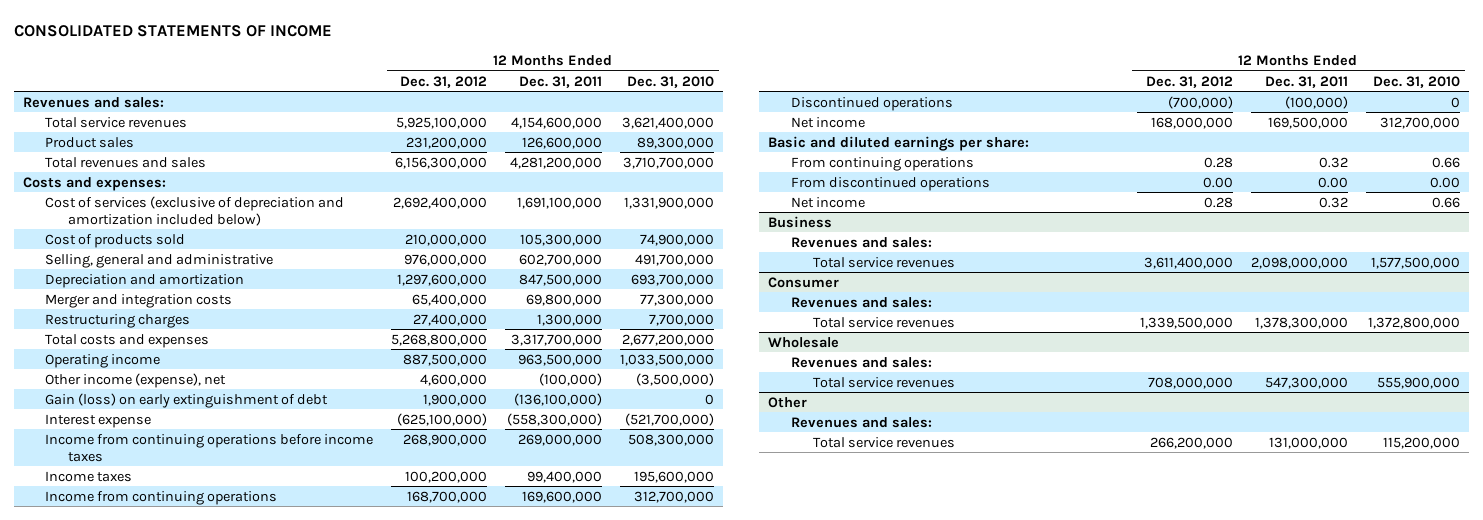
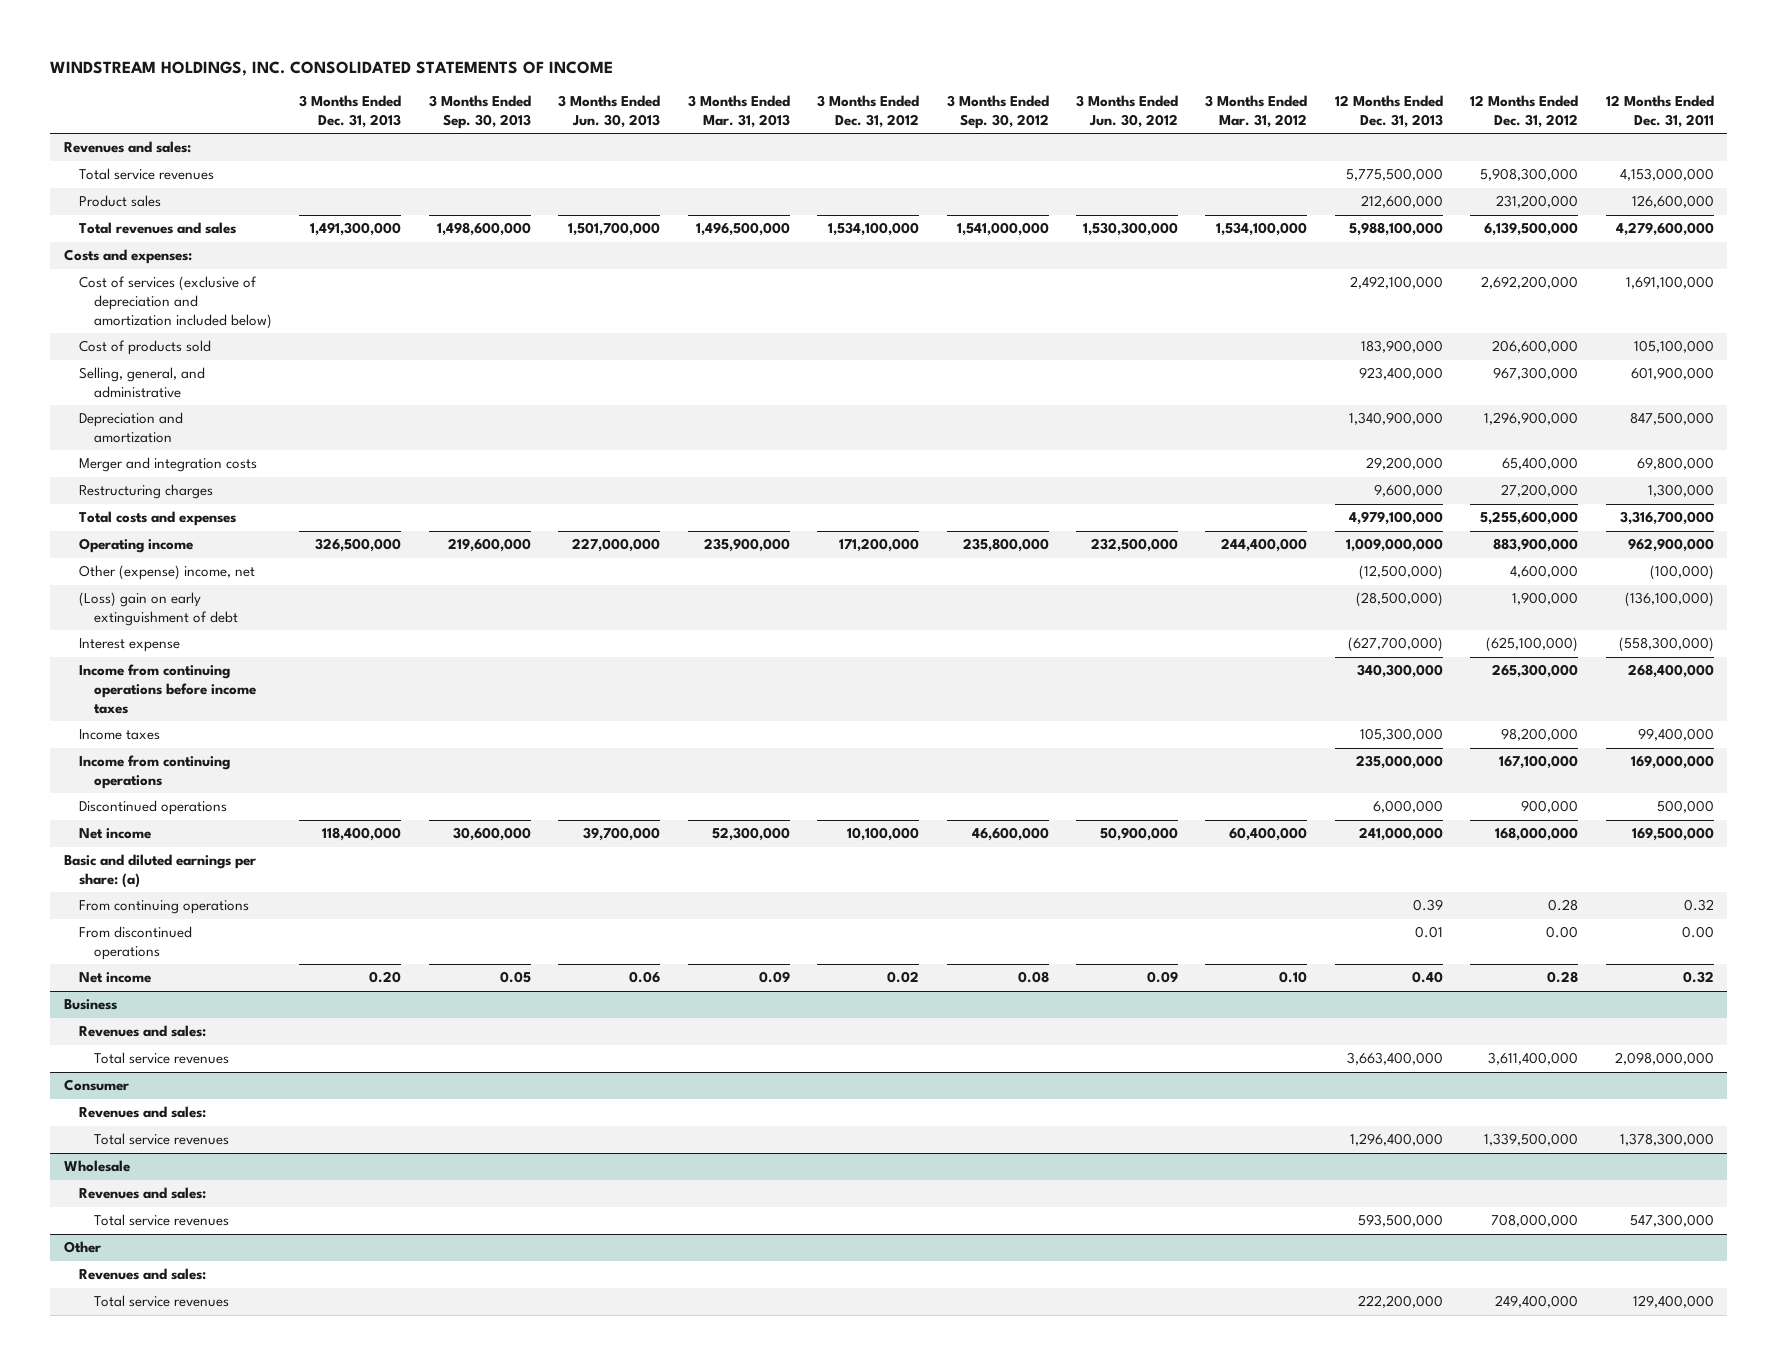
- CONSOLIDATED STATEMENTS OF INCOME
+ WINDSTREAM HOLDINGS, INC. CONSOLIDATED STATEMENTS OF INCOME
- | 12 Months Ended Dec. 31, 2012 | 12 Months Ended Dec. 31, 2011 | 12 Months Ended Dec. 31, 2010
+ | 3 Months Ended Dec. 31, 2013 | 3 Months Ended Sep. 30, 2013 | 3 Months Ended Jun. 30, 2013 | 3 Months Ended Mar. 31, 2013 | 3 Months Ended Dec. 31, 2012 | 3 Months Ended Sep. 30, 2012 | 3 Months Ended Jun. 30, 2012 | 3 Months Ended Mar. 31, 2012 | 12 Months Ended Dec. 31, 2013 | 12 Months Ended Dec. 31, 2012 | 12 Months Ended Dec. 31, 2011
- Total service revenues | 5,925,100,000 | 4,154,600,000 | 3,621,400,000
+ Total service revenues | | | | | | | | | 5,775,500,000 | 5,908,300,000 | 4,153,000,000
- Total revenues and sales | 6,156,300,000 | 4,281,200,000 | 3,710,700,000
+ Total revenues and sales | 1,491,300,000 | 1,498,600,000 | 1,501,700,000 | 1,496,500,000 | 1,534,100,000 | 1,541,000,000 | 1,530,300,000 | 1,534,100,000 | 5,988,100,000 | 6,139,500,000 | 4,279,600,000
- Cost of services (exclusive of depreciation and amortization included below) | 2,692,400,000 | 1,691,100,000 | 1,331,900,000
- Cost of products sold | 210,000,000 | 105,300,000 | 74,900,000
- Selling, general and administrative | 976,000,000 | 602,700,000 | 491,700,000
- Depreciation and amortization | 1,297,600,000 | 847,500,000 | 693,700,000
+ Cost of services (exclusive of depreciation and amortization included below) | | | | | | | | | 2,492,100,000 | 2,692,200,000 | 1,691,100,000
+ Cost of products sold | | | | | | | | | 183,900,000 | 206,600,000 | 105,100,000
+ Selling, general, and administrative | | | | | | | | | 923,400,000 | 967,300,000 | 601,900,000
+ Depreciation and amortization | | | | | | | | | 1,340,900,000 | 1,296,900,000 | 847,500,000
- Restructuring charges | 27,400,000 | 1,300,000 | 7,700,000
- Total costs and expenses | 5,268,800,000 | 3,317,700,000 | 2,677,200,000
- Operating income | 887,500,000 | 963,500,000 | 1,033,500,000
- Other income (expense), net | 4,600,000 | (100,000) | (3,500,000)
- Gain (loss) on early extinguishment of debt | 1,900,000 | (136,100,000) | 0
+ Restructuring charges | | | | | | | | | 9,600,000 | 27,200,000 | 1,300,000
+ Total costs and expenses | | | | | | | | | 4,979,100,000 | 5,255,600,000 | 3,316,700,000
+ Operating income | 326,500,000 | 219,600,000 | 227,000,000 | 235,900,000 | 171,200,000 | 235,800,000 | 232,500,000 | 244,400,000 | 1,009,000,000 | 883,900,000 | 962,900,000
+ Other (expense) income, net | | | | | | | | | (12,500,000) | 4,600,000 | (100,000)
+ (Loss) gain on early extinguishment of debt | | | | | | | | | (28,500,000) | 1,900,000 | (136,100,000)
- Income from continuing operations before income taxes | 268,900,000 | 269,000,000 | 508,300,000
- Income taxes | 100,200,000 | 99,400,000 | 195,600,000
- Income from continuing operations | 168,700,000 | 169,600,000 | 312,700,000
- Discontinued operations | (700,000) | (100,000) | 0
+ Income from continuing operations before income taxes | | | | | | | | | 340,300,000 | 265,300,000 | 268,400,000
+ Income taxes | | | | | | | | | 105,300,000 | 98,200,000 | 99,400,000
+ Income from continuing operations | | | | | | | | | 235,000,000 | 167,100,000 | 169,000,000
+ Discontinued operations | | | | | | | | | 6,000,000 | 900,000 | 500,000
- Basic and diluted earnings per share:
+ Basic and diluted earnings per share: (a)
@ Other
- Total service revenues | 266,200,000 | 131,000,000 | 115,200,000
+ Total service revenues | | | | | | | | | 222,200,000 | 249,400,000 | 129,400,000

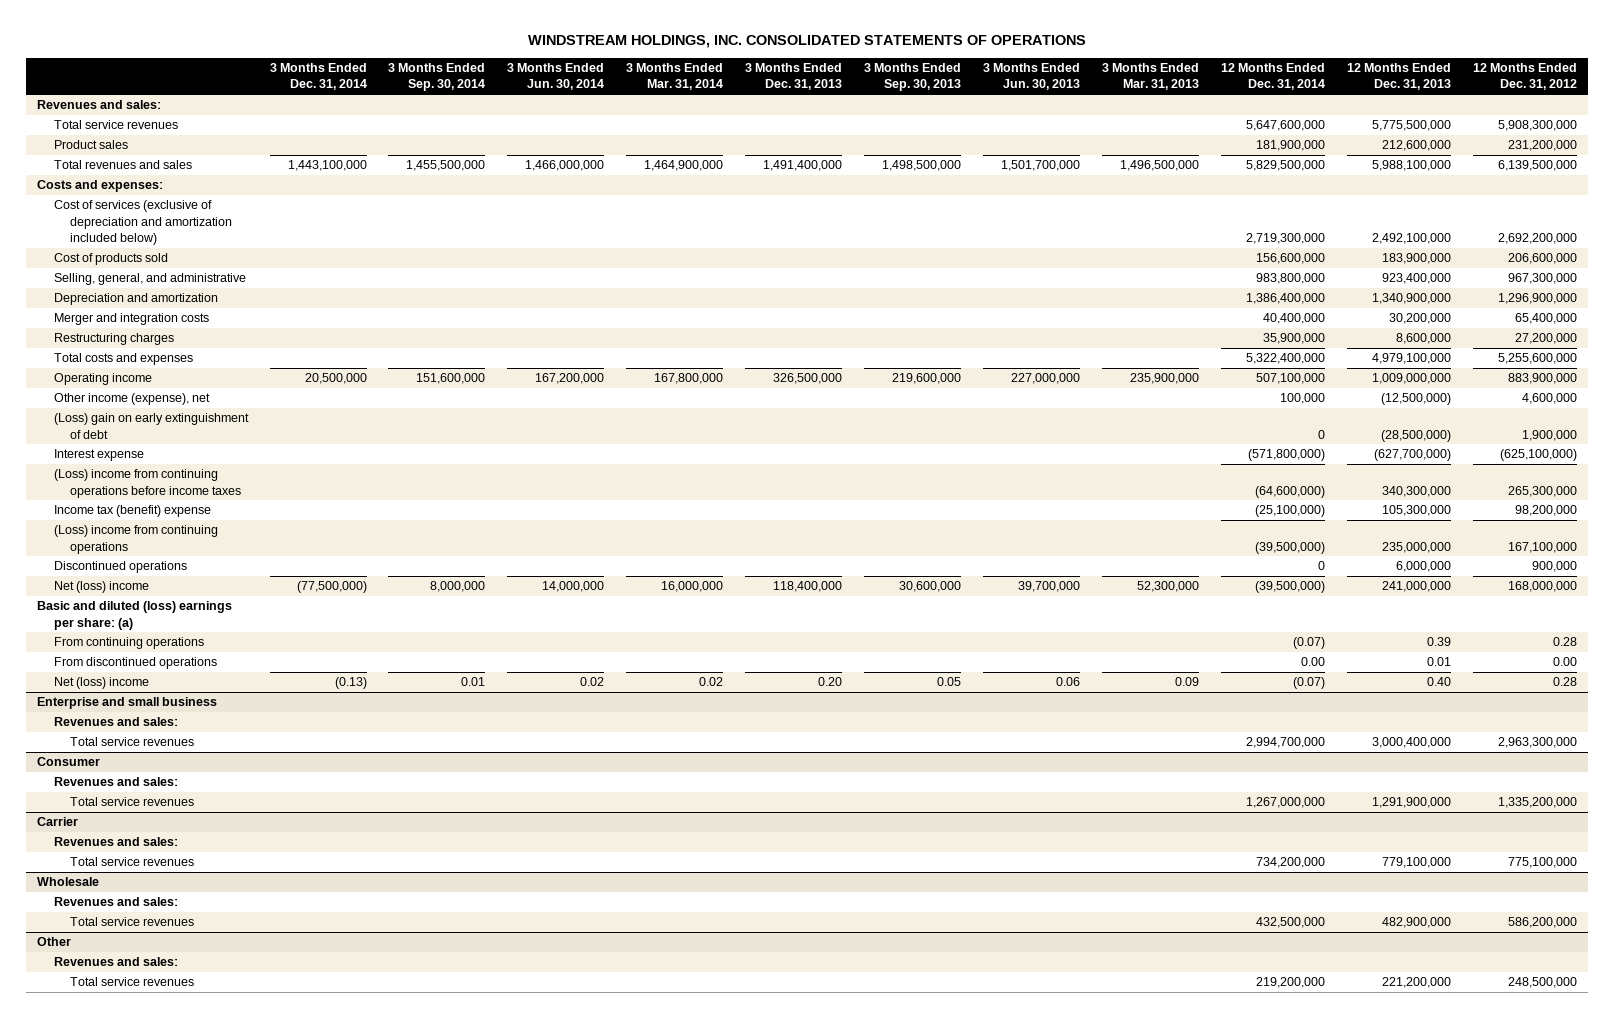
- WINDSTREAM HOLDINGS, INC. CONSOLIDATED STATEMENTS OF INCOME
+ WINDSTREAM HOLDINGS, INC. CONSOLIDATED STATEMENTS OF OPERATIONS
- | 3 Months Ended Dec. 31, 2013 | 3 Months Ended Sep. 30, 2013 | 3 Months Ended Jun. 30, 2013 | 3 Months Ended Mar. 31, 2013 | 3 Months Ended Dec. 31, 2012 | 3 Months Ended Sep. 30, 2012 | 3 Months Ended Jun. 30, 2012 | 3 Months Ended Mar. 31, 2012 | 12 Months Ended Dec. 31, 2013 | 12 Months Ended Dec. 31, 2012 | 12 Months Ended Dec. 31, 2011
+ | 3 Months Ended Dec. 31, 2014 | 3 Months Ended Sep. 30, 2014 | 3 Months Ended Jun. 30, 2014 | 3 Months Ended Mar. 31, 2014 | 3 Months Ended Dec. 31, 2013 | 3 Months Ended Sep. 30, 2013 | 3 Months Ended Jun. 30, 2013 | 3 Months Ended Mar. 31, 2013 | 12 Months Ended Dec. 31, 2014 | 12 Months Ended Dec. 31, 2013 | 12 Months Ended Dec. 31, 2012
- Total revenues and sales | 1,491,300,000 | 1,498,600,000 | 1,501,700,000 | 1,496,500,000 | 1,534,100,000 | 1,541,000,000 | 1,530,300,000 | 1,534,100,000 | 5,988,100,000 | 6,139,500,000 | 4,279,600,000
+ Total revenues and sales | 1,443,100,000 | 1,455,500,000 | 1,466,000,000 | 1,464,900,000 | 1,491,400,000 | 1,498,500,000 | 1,501,700,000 | 1,496,500,000 | 5,829,500,000 | 5,988,100,000 | 6,139,500,000
- Merger and integration costs | | | | | | | | | 29,200,000 | 65,400,000 | 69,800,000
- Restructuring charges | | | | | | | | | 9,600,000 | 27,200,000 | 1,300,000
+ Merger and integration costs | | | | | | | | | 40,400,000 | 30,200,000 | 65,400,000
+ Restructuring charges | | | | | | | | | 35,900,000 | 8,600,000 | 27,200,000
- Other (expense) income, net | | | | | | | | | (12,500,000) | 4,600,000 | (100,000)
+ Other income (expense), net | | | | | | | | | 100,000 | (12,500,000) | 4,600,000
- Income from continuing operations before income taxes | | | | | | | | | 340,300,000 | 265,300,000 | 268,400,000
- Income taxes | | | | | | | | | 105,300,000 | 98,200,000 | 99,400,000
- Income from continuing operations | | | | | | | | | 235,000,000 | 167,100,000 | 169,000,000
+ (Loss) income from continuing operations before income taxes | | | | | | | | | (64,600,000) | 340,300,000 | 265,300,000
+ Income tax (benefit) expense | | | | | | | | | (25,100,000) | 105,300,000 | 98,200,000
+ (Loss) income from continuing operations | | | | | | | | | (39,500,000) | 235,000,000 | 167,100,000
- Net income | 118,400,000 | 30,600,000 | 39,700,000 | 52,300,000 | 10,100,000 | 46,600,000 | 50,900,000 | 60,400,000 | 241,000,000 | 168,000,000 | 169,500,000
- Basic and diluted earnings per share: (a)
+ Net (loss) income | (77,500,000) | 8,000,000 | 14,000,000 | 16,000,000 | 118,400,000 | 30,600,000 | 39,700,000 | 52,300,000 | (39,500,000) | 241,000,000 | 168,000,000
+ Basic and diluted (loss) earnings per share: (a)
- Net income | 0.20 | 0.05 | 0.06 | 0.09 | 0.02 | 0.08 | 0.09 | 0.10 | 0.40 | 0.28 | 0.32
- Business
+ Net (loss) income | (0.13) | 0.01 | 0.02 | 0.02 | 0.20 | 0.05 | 0.06 | 0.09 | (0.07) | 0.40 | 0.28
+ Enterprise and small business
- Total service revenues | | | | | | | | | 3,663,400,000 | 3,611,400,000 | 2,098,000,000
+ Total service revenues | | | | | | | | | 2,994,700,000 | 3,000,400,000 | 2,963,300,000
@ Consumer
- Total service revenues | | | | | | | | | 1,296,400,000 | 1,339,500,000 | 1,378,300,000
+ Total service revenues | | | | | | | | | 1,267,000,000 | 1,291,900,000 | 1,335,200,000
+ Carrier
+ Revenues and sales:
+ Total service revenues | | | | | | | | | 734,200,000 | 779,100,000 | 775,100,000
@ Wholesale
- Total service revenues | | | | | | | | | 593,500,000 | 708,000,000 | 547,300,000
+ Total service revenues | | | | | | | | | 432,500,000 | 482,900,000 | 586,200,000
@ Other
- Total service revenues | | | | | | | | | 222,200,000 | 249,400,000 | 129,400,000
+ Total service revenues | | | | | | | | | 219,200,000 | 221,200,000 | 248,500,000

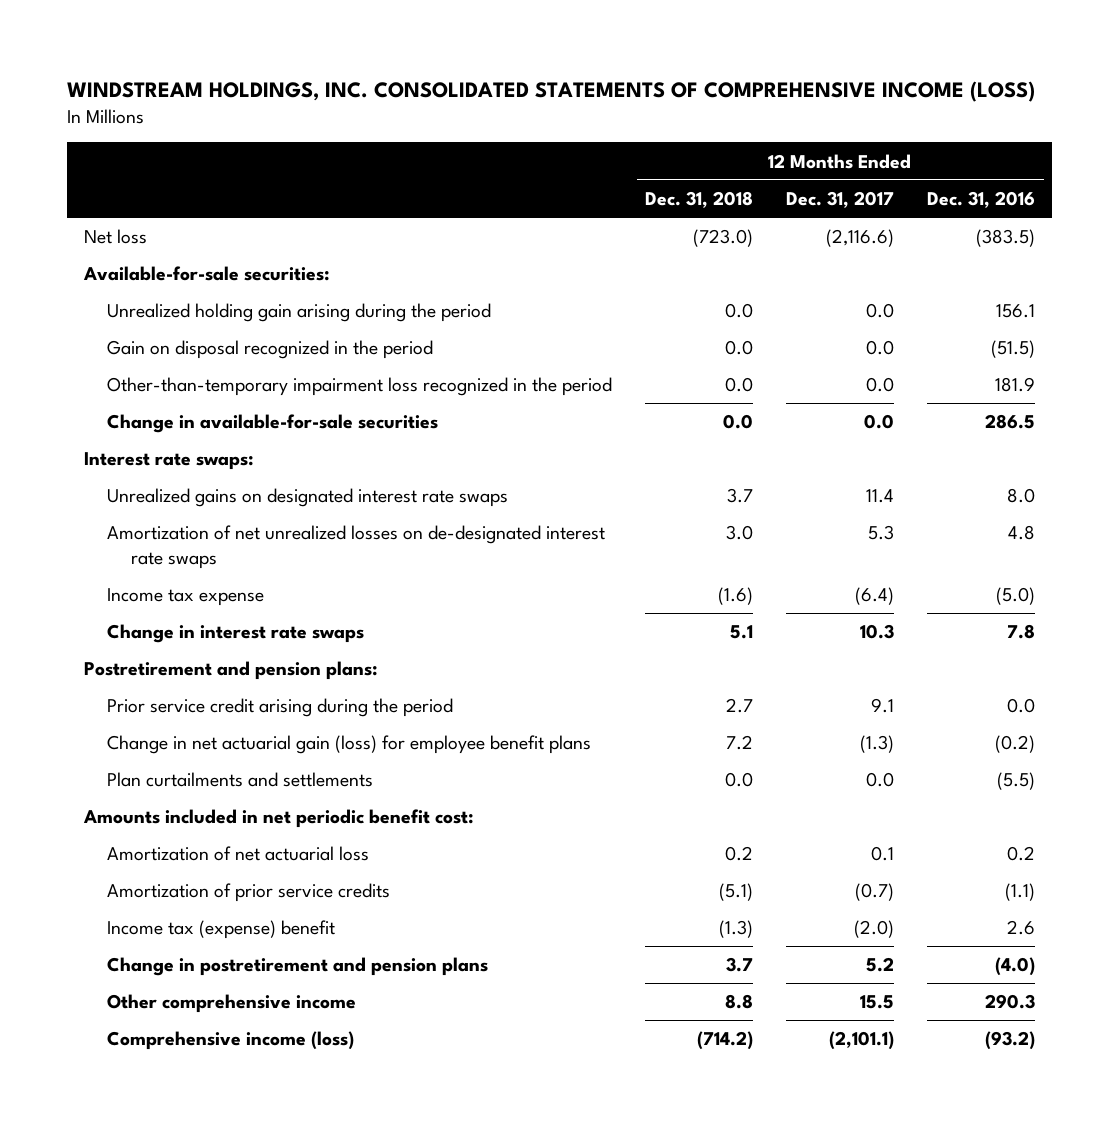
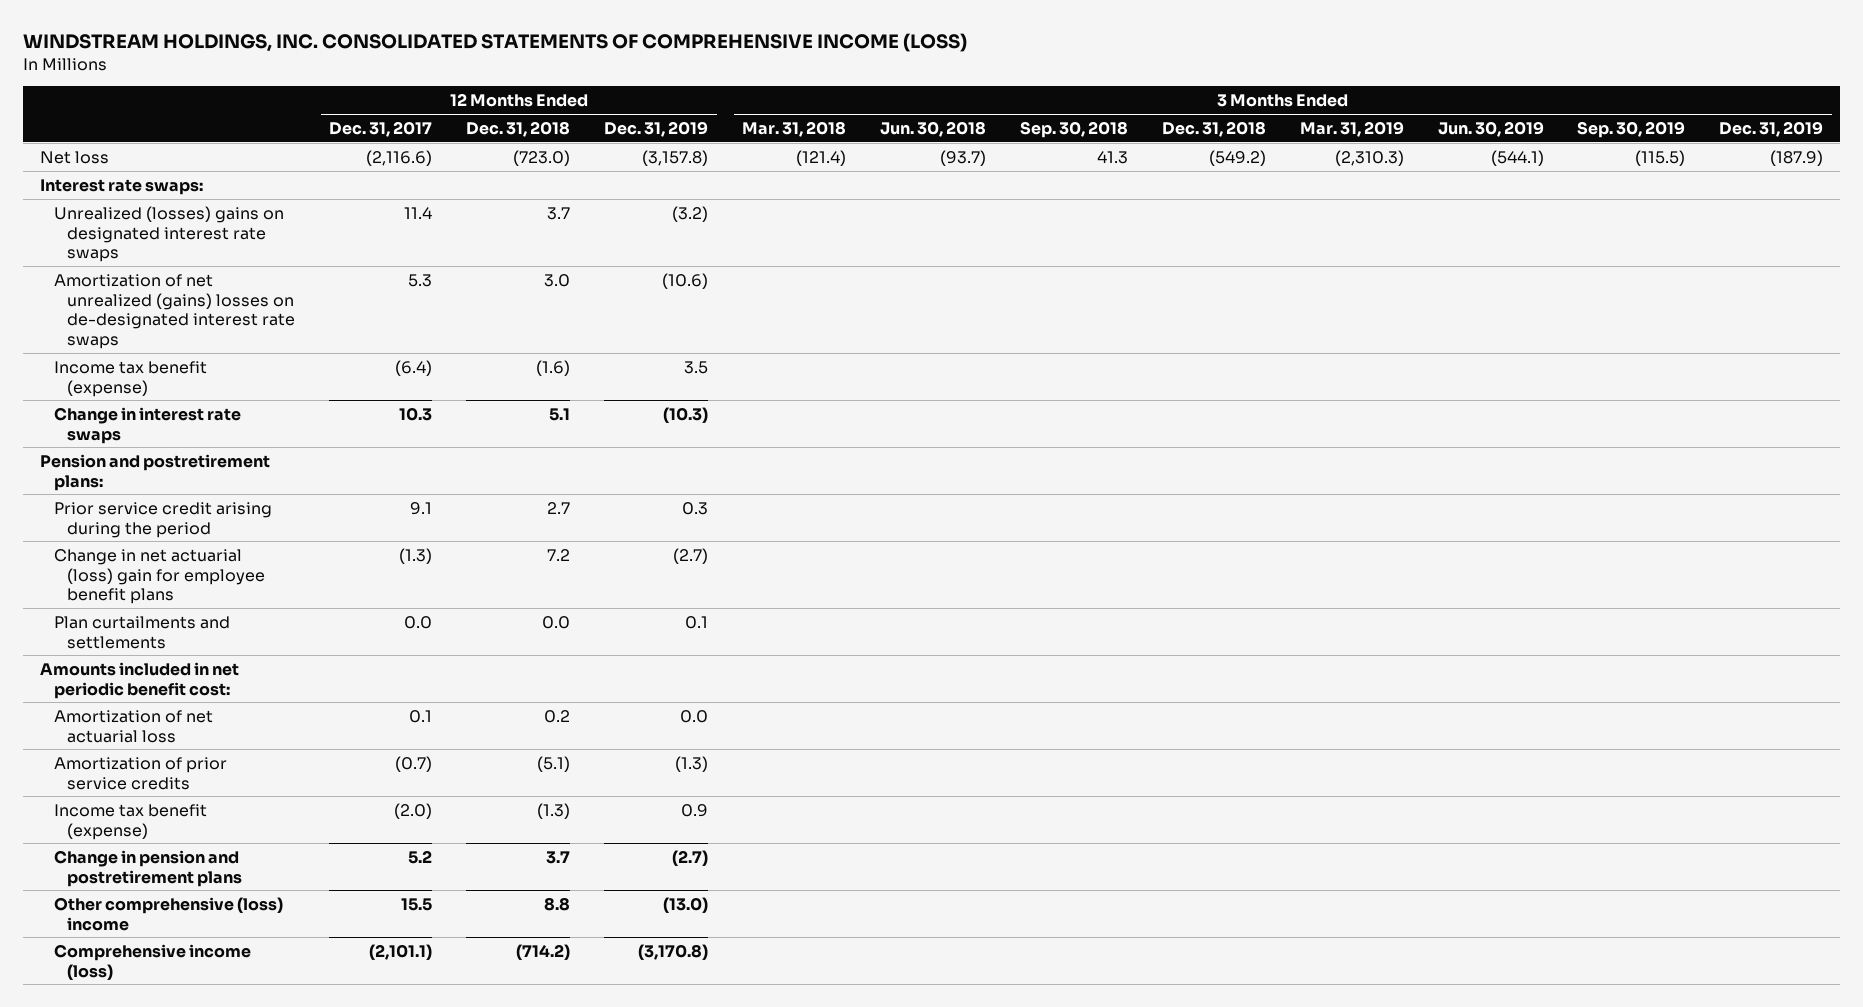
- | 12 Months Ended Dec. 31, 2018 | 12 Months Ended Dec. 31, 2017 | 12 Months Ended Dec. 31, 2016
+ | 12 Months Ended Dec. 31, 2017 | 12 Months Ended Dec. 31, 2018 | 12 Months Ended Dec. 31, 2019 | 3 Months Ended Mar. 31, 2018 | 3 Months Ended Jun. 30, 2018 | 3 Months Ended Sep. 30, 2018 | 3 Months Ended Dec. 31, 2018 | 3 Months Ended Mar. 31, 2019 | 3 Months Ended Jun. 30, 2019 | 3 Months Ended Sep. 30, 2019 | 3 Months Ended Dec. 31, 2019
- Available-for-sale securities:
- Unrealized holding gain arising during the period | 0.0 | 0.0 | 156.1
- Gain on disposal recognized in the period | 0.0 | 0.0 | (51.5)
- Other-than-temporary impairment loss recognized in the period | 0.0 | 0.0 | 181.9
- Change in available-for-sale securities | 0.0 | 0.0 | 286.5
- Unrealized gains on designated interest rate swaps | 3.7 | 11.4 | 8.0
- Amortization of net unrealized losses on de-designated interest rate swaps | 3.0 | 5.3 | 4.8
- Income tax expense | (1.6) | (6.4) | (5.0)
+ Unrealized (losses) gains on designated interest rate swaps | 11.4 | 3.7 | (3.2) | | | | | | | |
+ Amortization of net unrealized (gains) losses on de-designated interest rate swaps | 5.3 | 3.0 | (10.6) | | | | | | | |
+ Income tax benefit (expense) | (6.4) | (1.6) | 3.5 | | | | | | | |
- Postretirement and pension plans:
+ Pension and postretirement plans:
- Change in net actuarial gain (loss) for employee benefit plans | 7.2 | (1.3) | (0.2)
+ Change in net actuarial (loss) gain for employee benefit plans | (1.3) | 7.2 | (2.7) | | | | | | | |
- Income tax (expense) benefit | (1.3) | (2.0) | 2.6
- Change in postretirement and pension plans | 3.7 | 5.2 | (4.0)
- Other comprehensive income | 8.8 | 15.5 | 290.3
+ Income tax benefit (expense) | (2.0) | (1.3) | 0.9 | | | | | | | |
+ Change in pension and postretirement plans | 5.2 | 3.7 | (2.7) | | | | | | | |
+ Other comprehensive (loss) income | 15.5 | 8.8 | (13.0) | | | | | | | |

